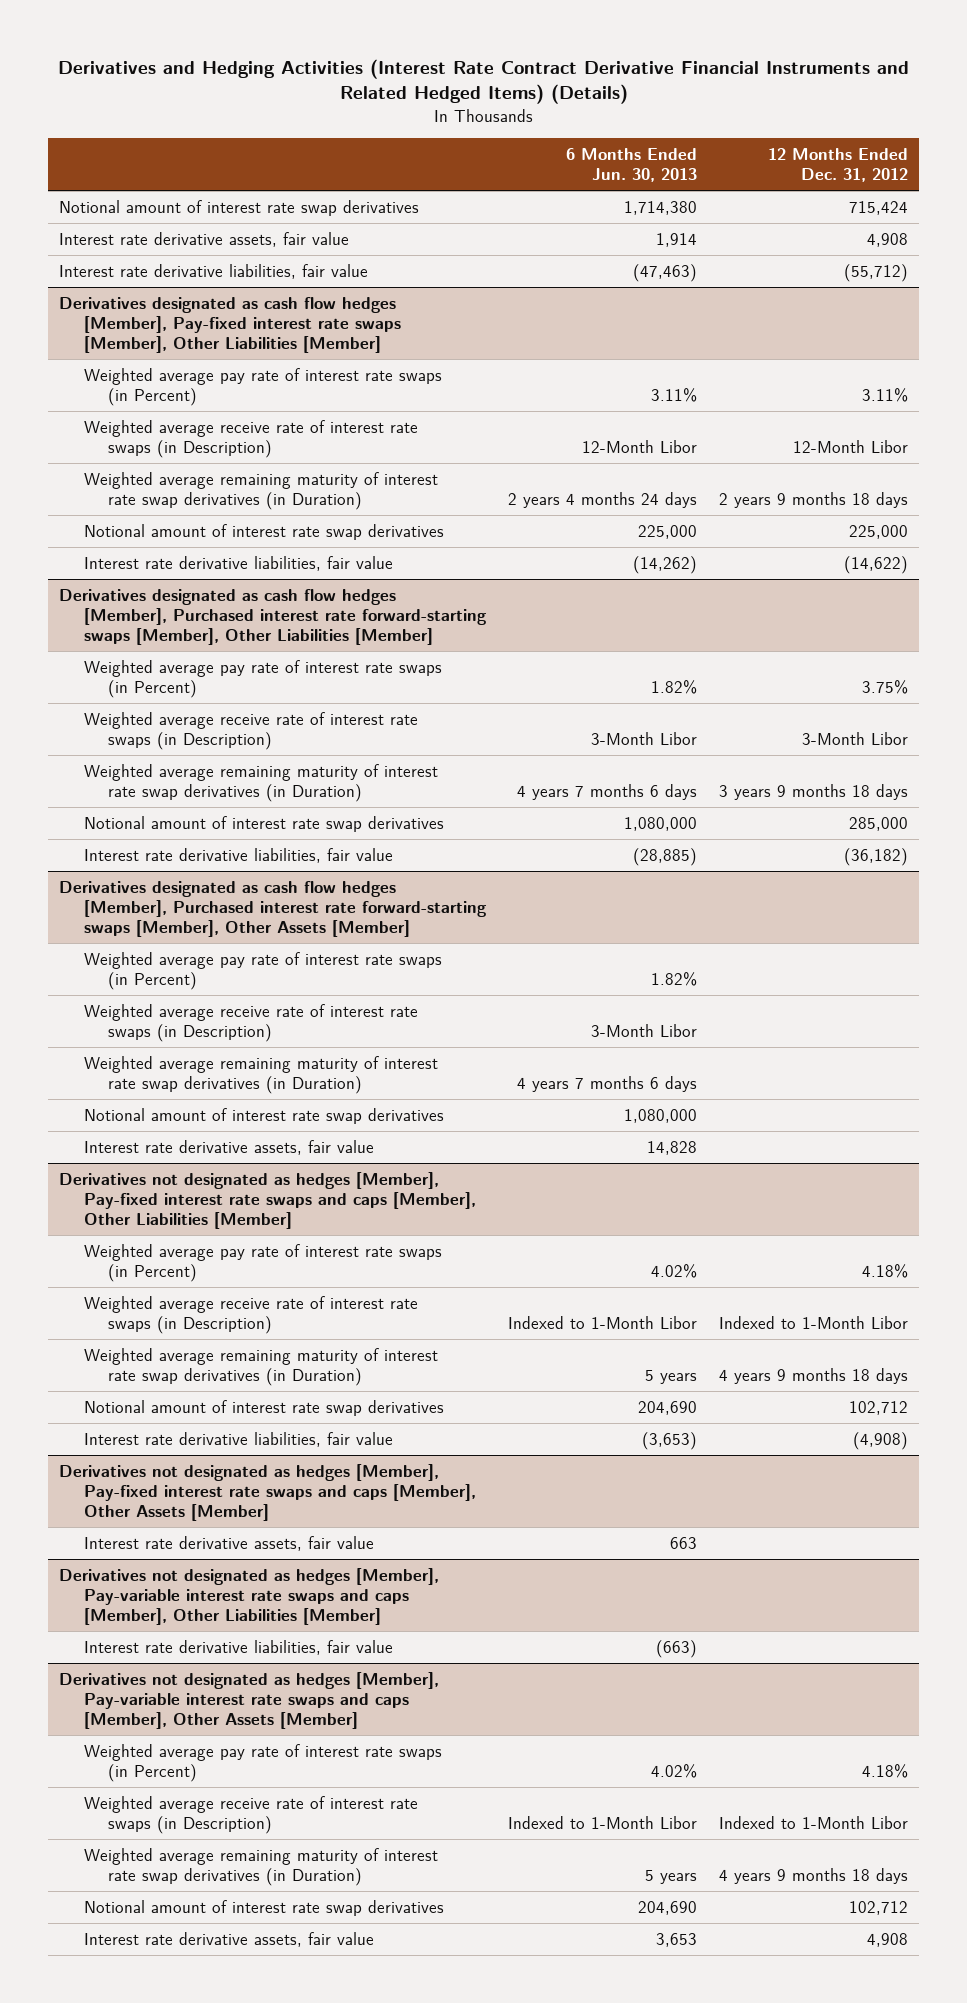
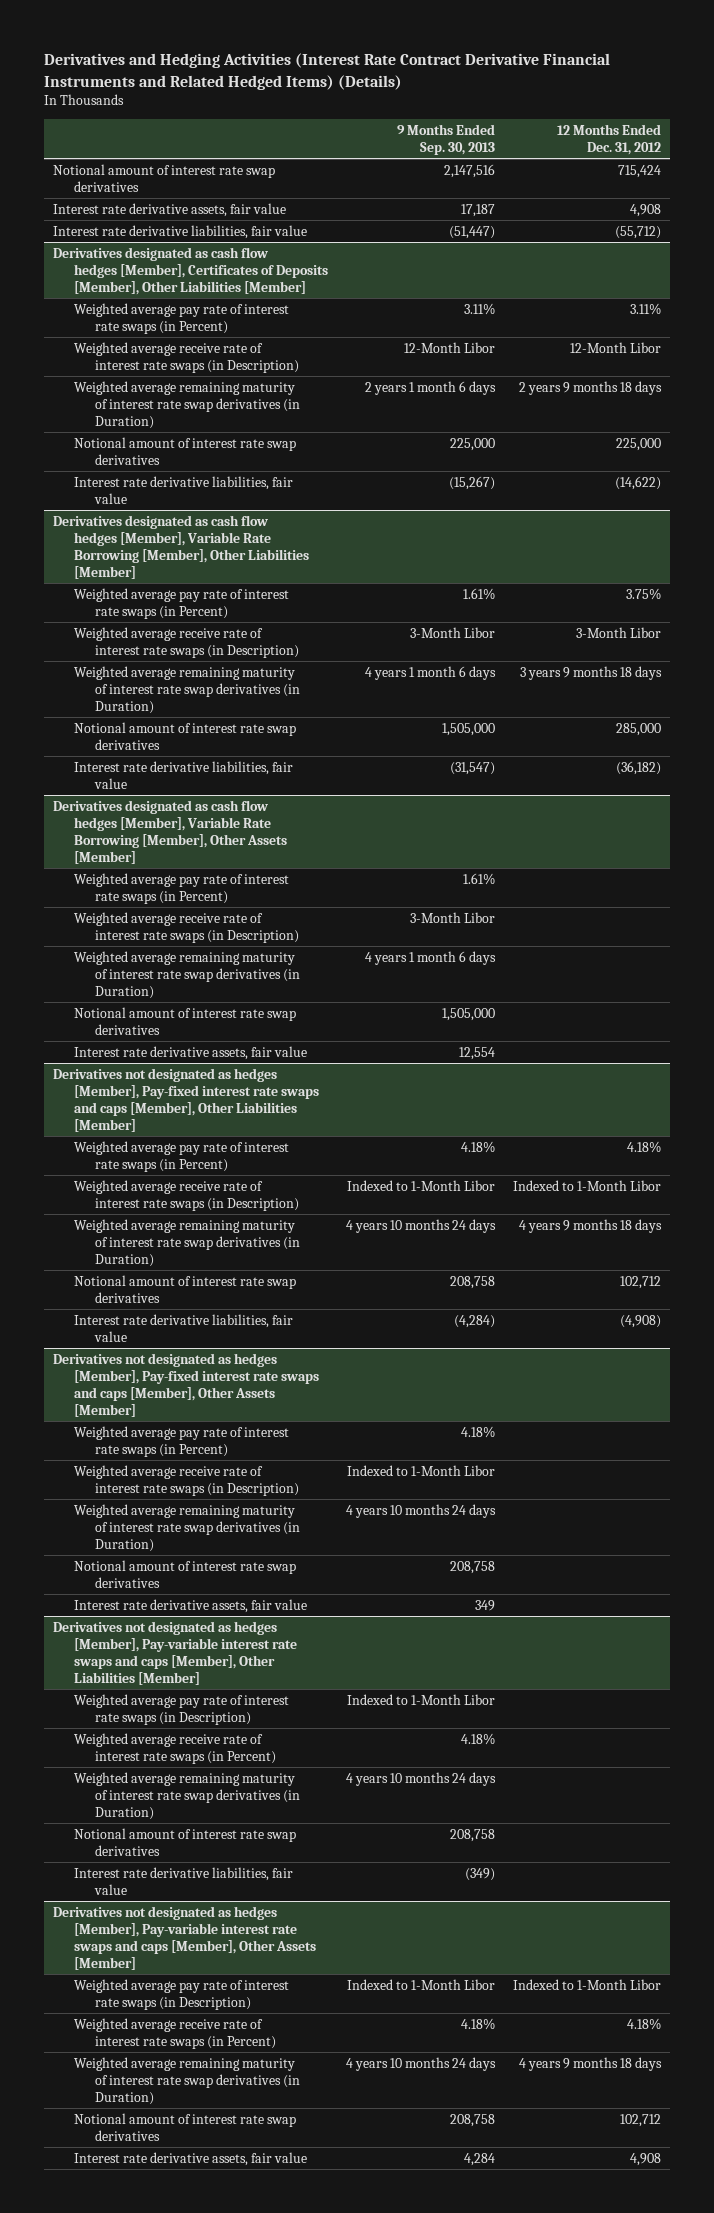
- | 6 Months Ended Jun. 30, 2013 | 12 Months Ended Dec. 31, 2012
+ | 9 Months Ended Sep. 30, 2013 | 12 Months Ended Dec. 31, 2012
- Derivatives designated as cash flow hedges [Member], Pay-fixed interest rate swaps [Member], Other Liabilities [Member]
+ Derivatives designated as cash flow hedges [Member], Certificates of Deposits [Member], Other Liabilities [Member]
- Derivatives designated as cash flow hedges [Member], Purchased interest rate forward-starting swaps [Member], Other Liabilities [Member]
+ Derivatives designated as cash flow hedges [Member], Variable Rate Borrowing [Member], Other Liabilities [Member]
- Derivatives designated as cash flow hedges [Member], Purchased interest rate forward-starting swaps [Member], Other Assets [Member]
+ Derivatives designated as cash flow hedges [Member], Variable Rate Borrowing [Member], Other Assets [Member]
@ Derivatives not designated as hedges [Member], Pay-fixed interest rate swaps and caps [Member], Other Assets [Member]
+ Weighted average pay rate of interest rate swaps (in Percent) | 4.18% |
+ Weighted average receive rate of interest rate swaps (in Description) | Indexed to 1-Month Libor |
+ Weighted average remaining maturity of interest rate swap derivatives (in Duration) | 4 years 10 months 24 days |
+ Notional amount of interest rate swap derivatives | 208,758 |
@ Derivatives not designated as hedges [Member], Pay-variable interest rate swaps and caps [Member], Other Liabilities [Member]
+ Weighted average pay rate of interest rate swaps (in Description) | Indexed to 1-Month Libor |
+ Weighted average receive rate of interest rate swaps (in Percent) | 4.18% |
+ Weighted average remaining maturity of interest rate swap derivatives (in Duration) | 4 years 10 months 24 days |
+ Notional amount of interest rate swap derivatives | 208,758 |
@ Derivatives not designated as hedges [Member], Pay-variable interest rate swaps and caps [Member], Other Assets [Member]
- Weighted average pay rate of interest rate swaps (in Percent) | 4.02% | 4.18%
- Weighted average receive rate of interest rate swaps (in Description) | Indexed to 1-Month Libor | Indexed to 1-Month Libor
+ Weighted average pay rate of interest rate swaps (in Description) | Indexed to 1-Month Libor | Indexed to 1-Month Libor
+ Weighted average receive rate of interest rate swaps (in Percent) | 4.18% | 4.18%

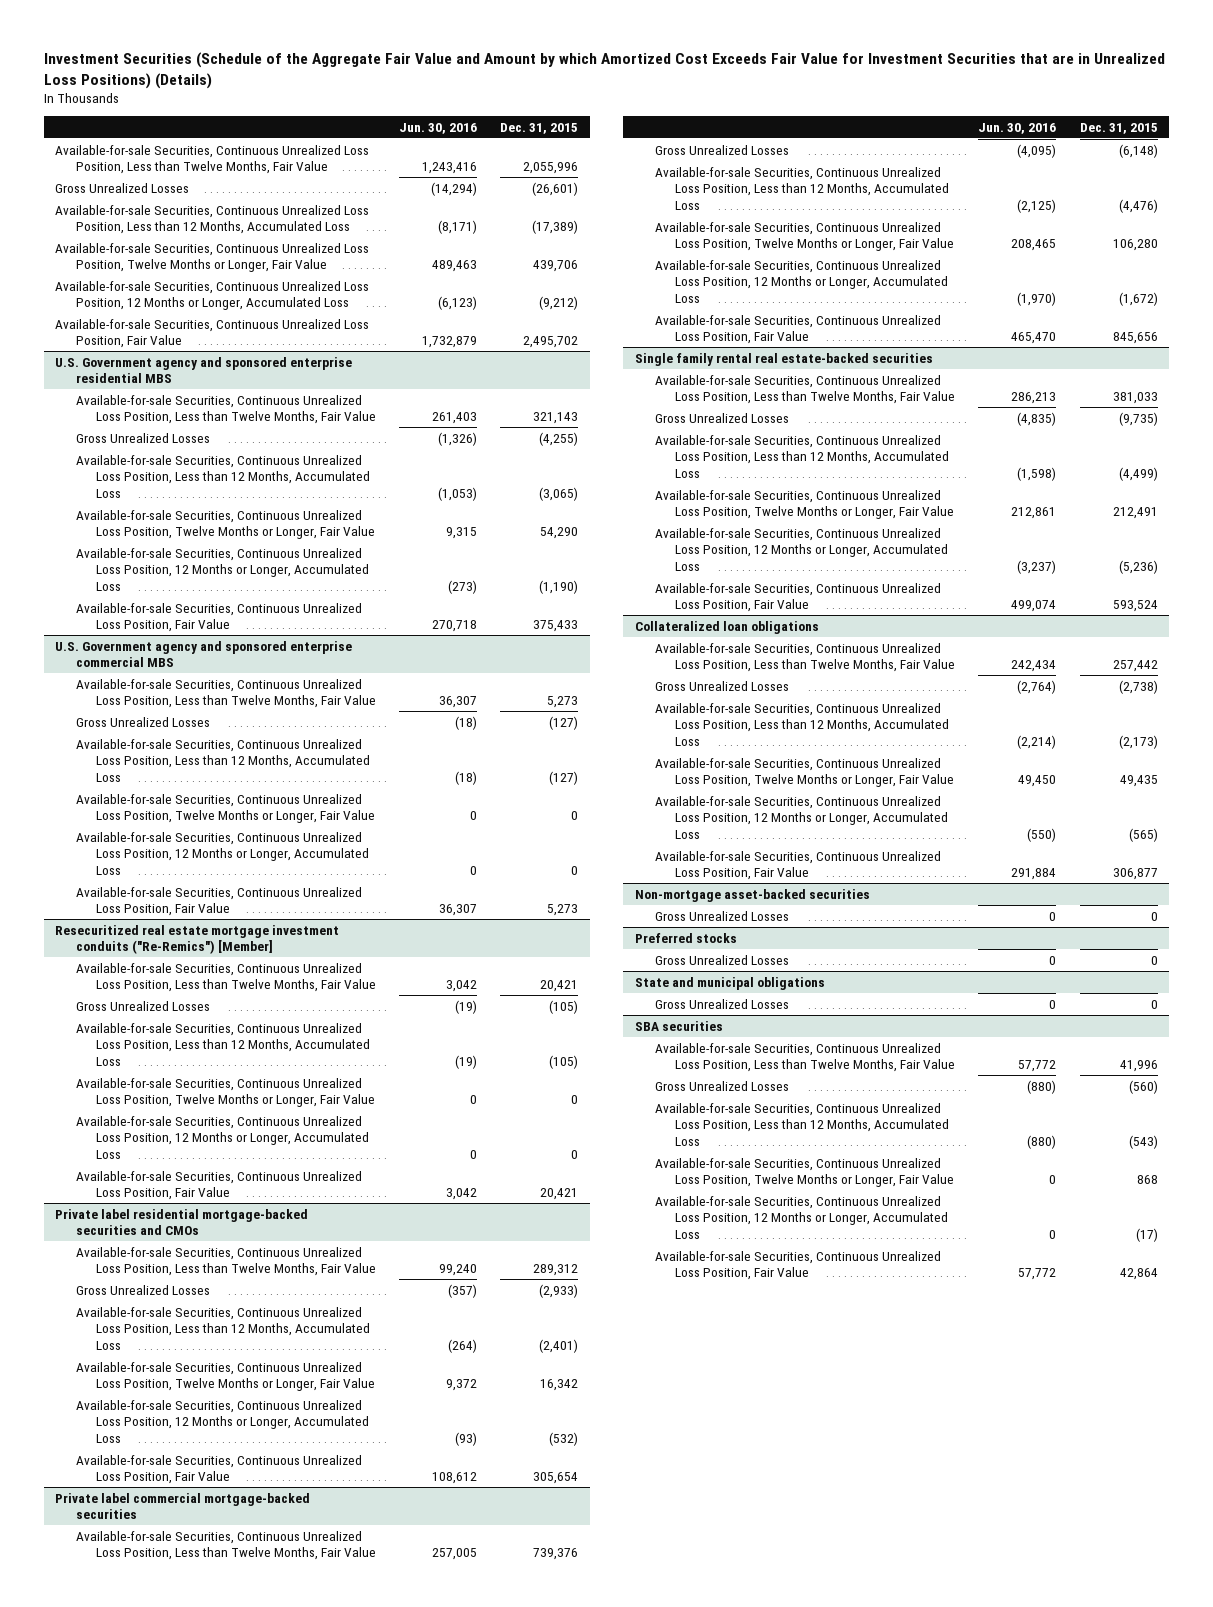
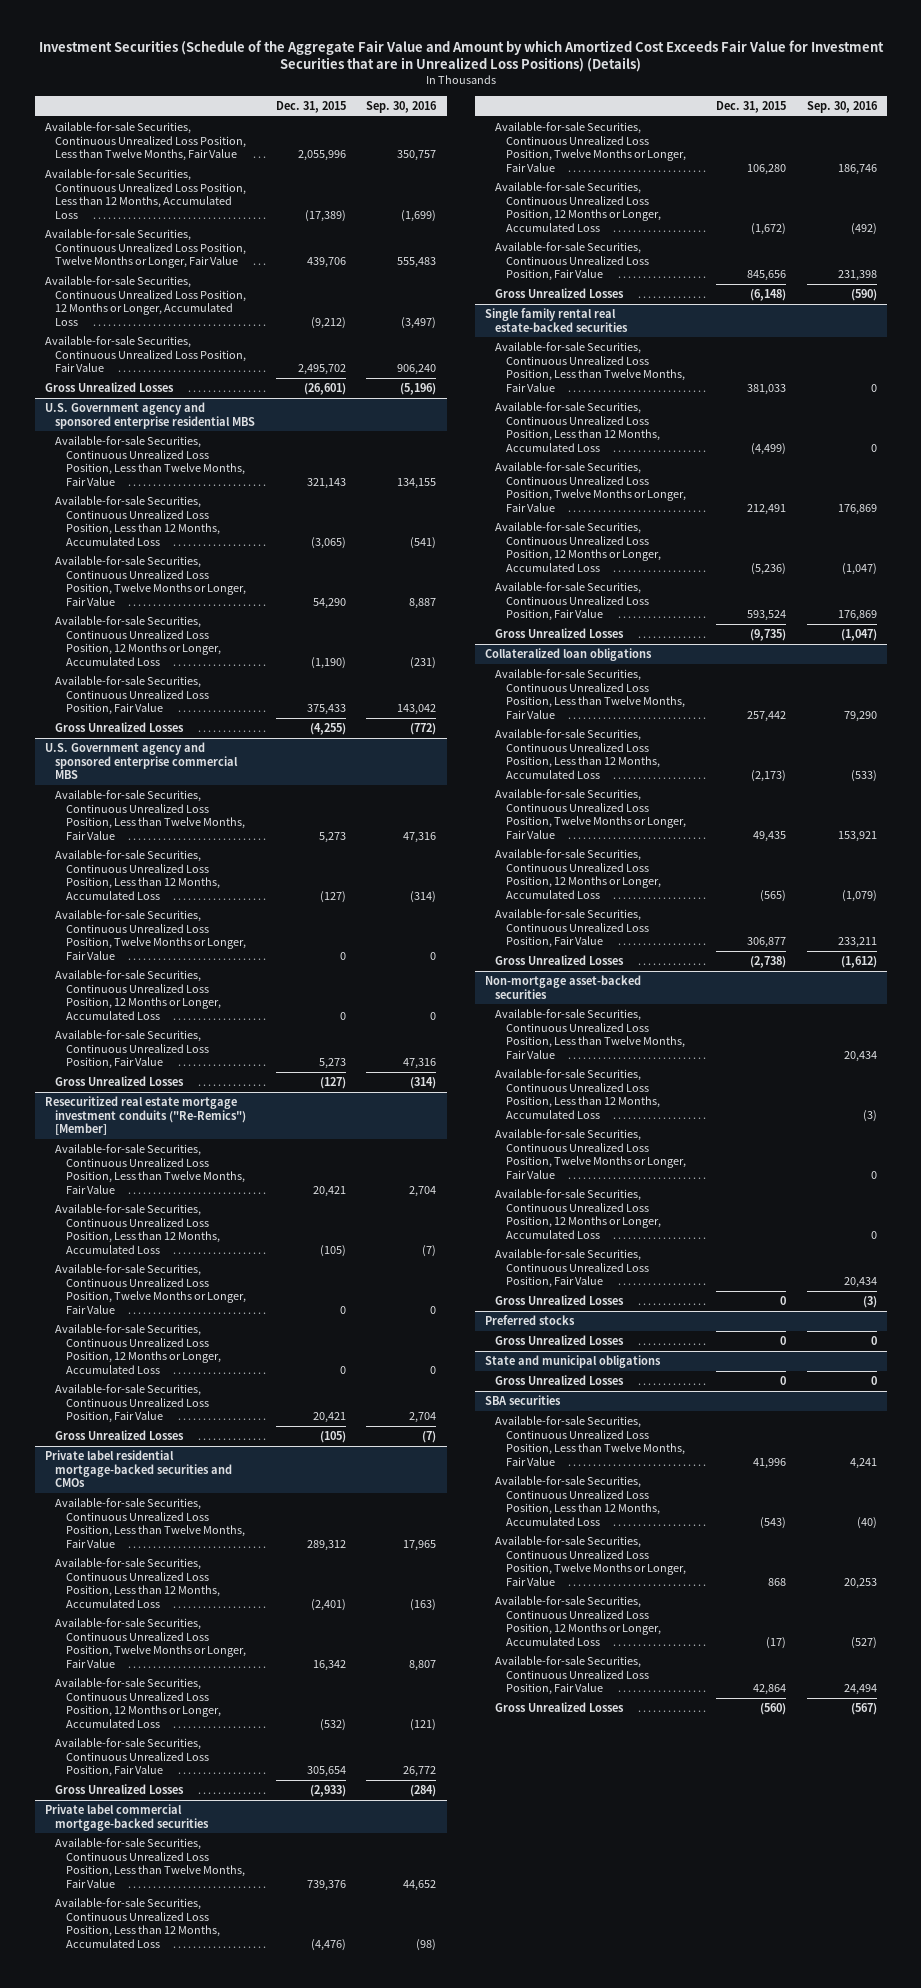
- | Jun. 30, 2016 | Dec. 31, 2015
+ | Dec. 31, 2015 | Sep. 30, 2016
moved down: Gross Unrealized Losses | (26,601) | (5,196)
@ U.S. Government agency and sponsored enterprise residential MBS
moved down: Gross Unrealized Losses | (4,255) | (772)
@ U.S. Government agency and sponsored enterprise commercial MBS
moved down: Gross Unrealized Losses | (127) | (314)
@ Resecuritized real estate mortgage investment conduits ("Re-Remics") [Member]
moved down: Gross Unrealized Losses | (105) | (7)
@ Private label residential mortgage-backed securities and CMOs
moved down: Gross Unrealized Losses | (2,933) | (284)
@ Private label commercial mortgage-backed securities
moved down: Gross Unrealized Losses | (6,148) | (590)
@ Single family rental real estate-backed securities
moved down: Gross Unrealized Losses | (9,735) | (1,047)
@ Collateralized loan obligations
moved down: Gross Unrealized Losses | (2,738) | (1,612)
@ Non-mortgage asset-backed securities
+ Available-for-sale Securities, Continuous Unrealized Loss Position, Less than Twelve Months, Fair Value | | 20,434
+ Available-for-sale Securities, Continuous Unrealized Loss Position, Less than 12 Months, Accumulated Loss | | (3)
+ Available-for-sale Securities, Continuous Unrealized Loss Position, Twelve Months or Longer, Fair Value | | 0
+ Available-for-sale Securities, Continuous Unrealized Loss Position, 12 Months or Longer, Accumulated Loss | | 0
+ Available-for-sale Securities, Continuous Unrealized Loss Position, Fair Value | | 20,434
@ SBA securities
moved down: Gross Unrealized Losses | (560) | (567)

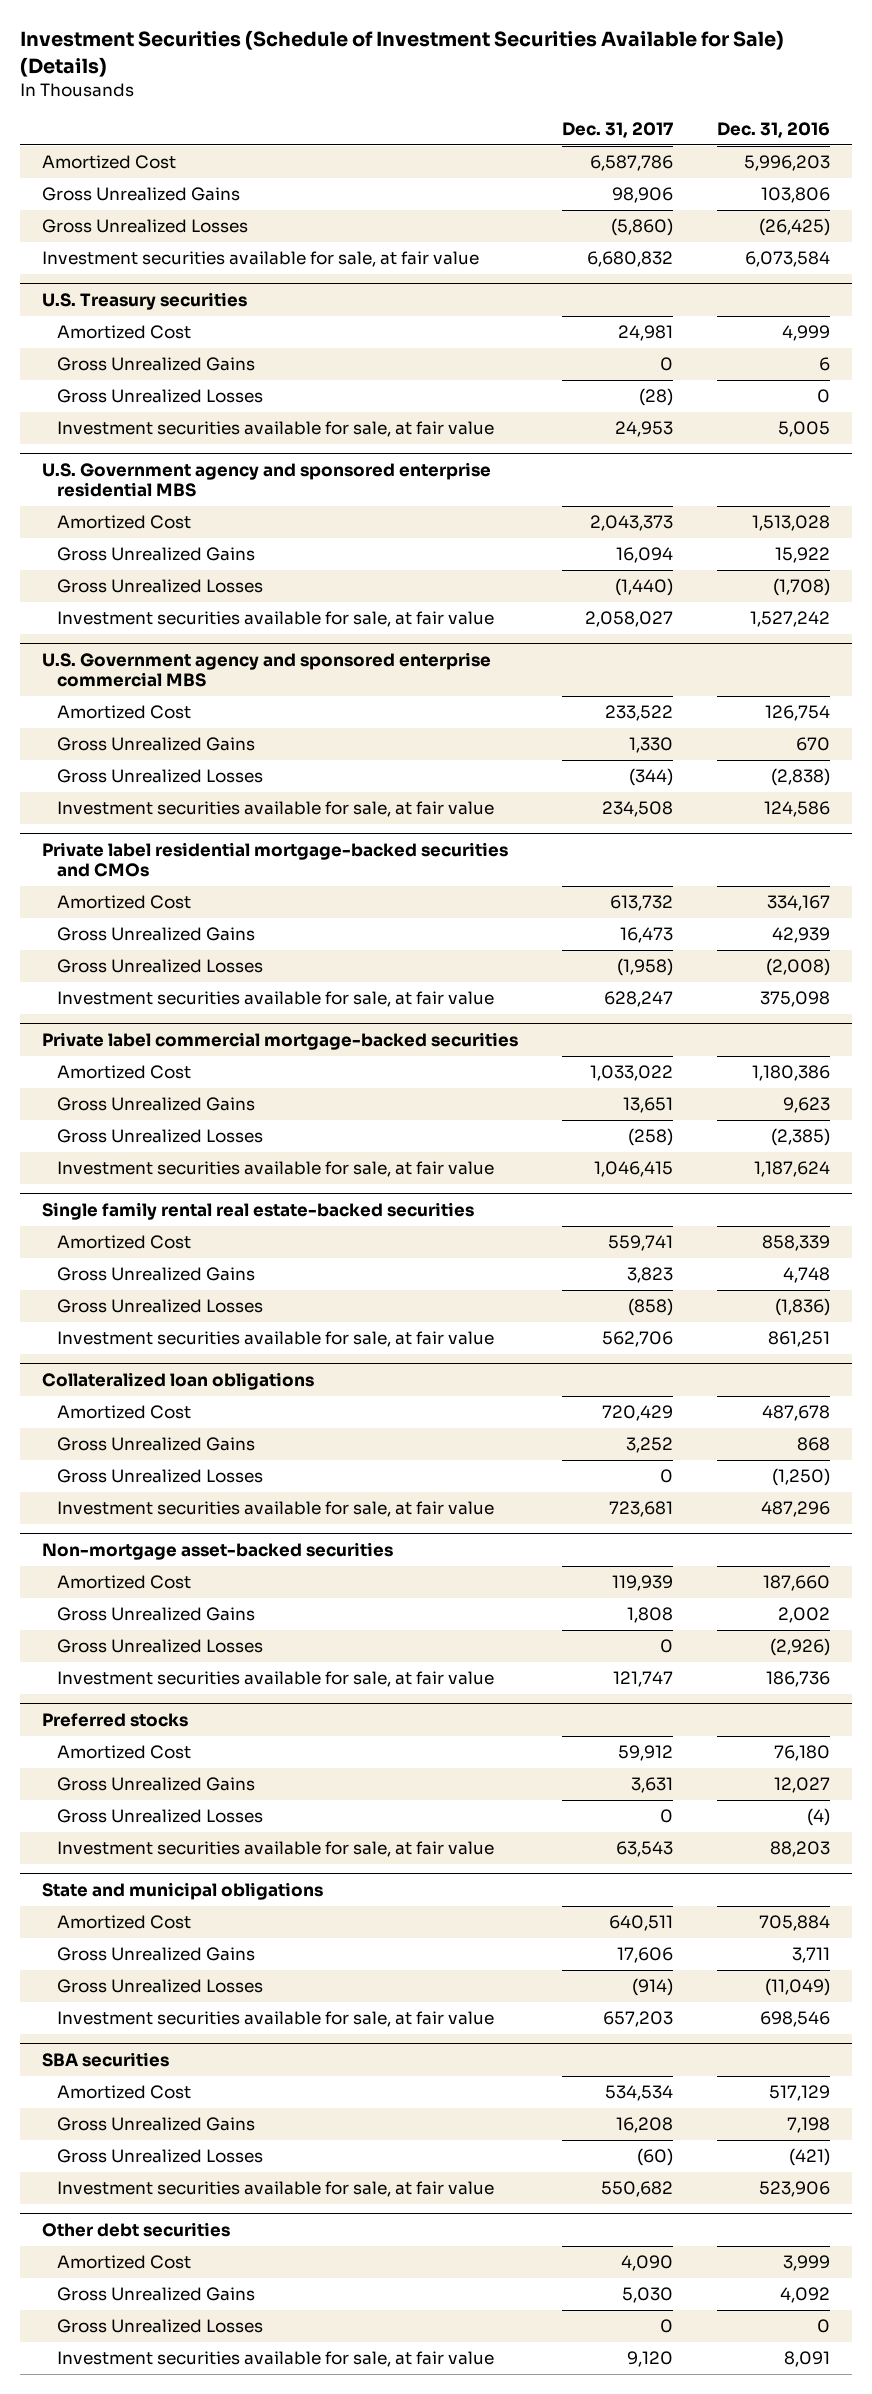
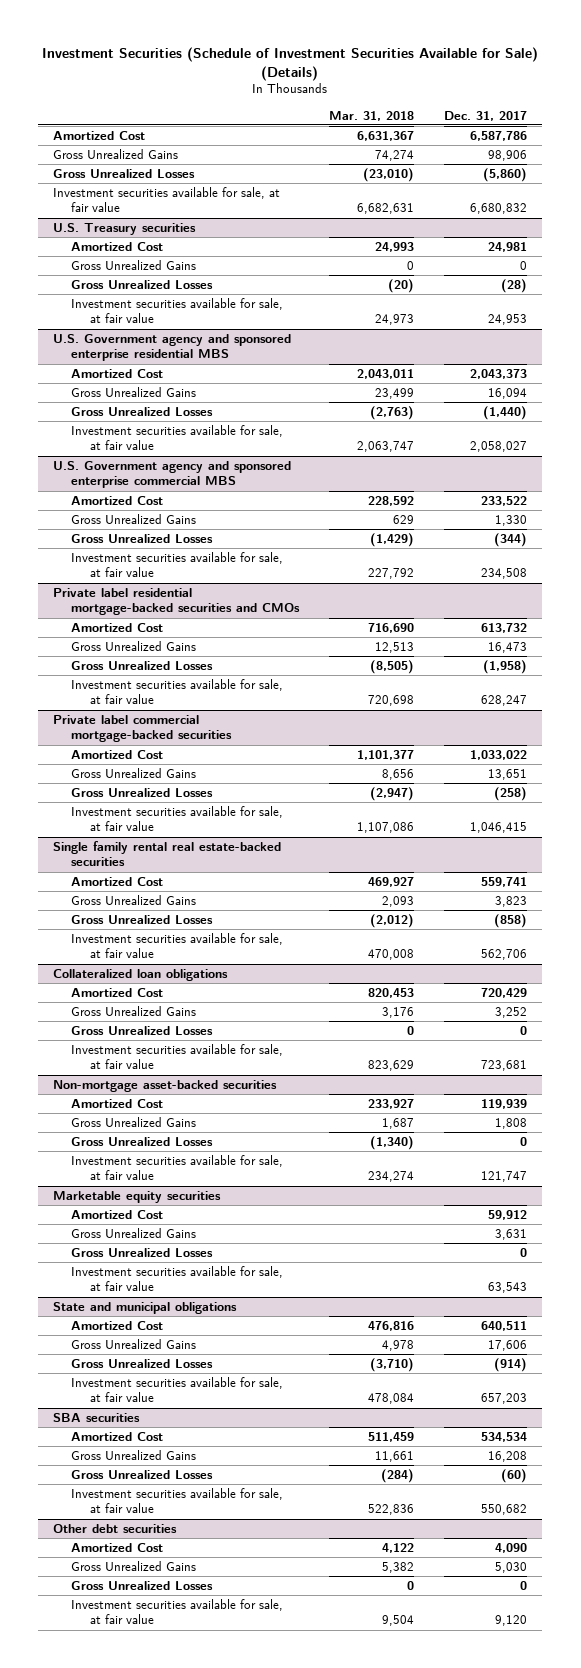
- | Dec. 31, 2017 | Dec. 31, 2016
+ | Mar. 31, 2018 | Dec. 31, 2017
- Preferred stocks
+ Marketable equity securities

